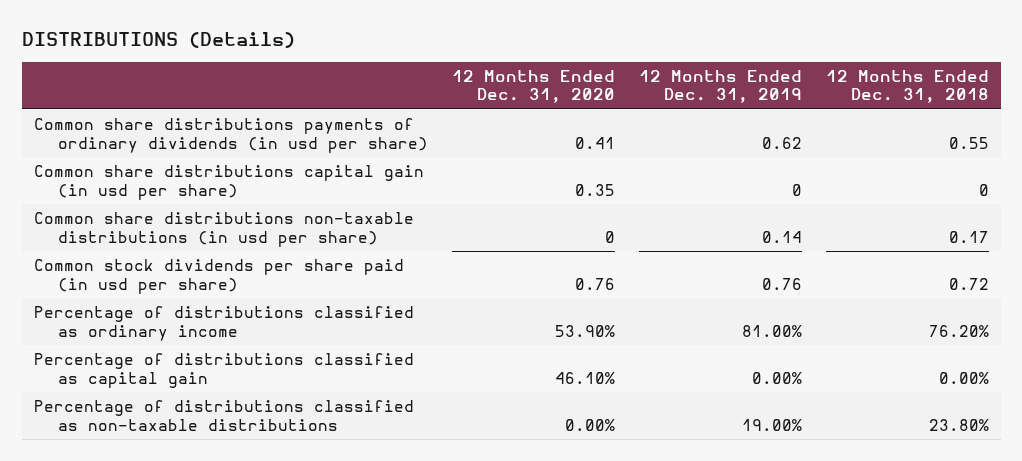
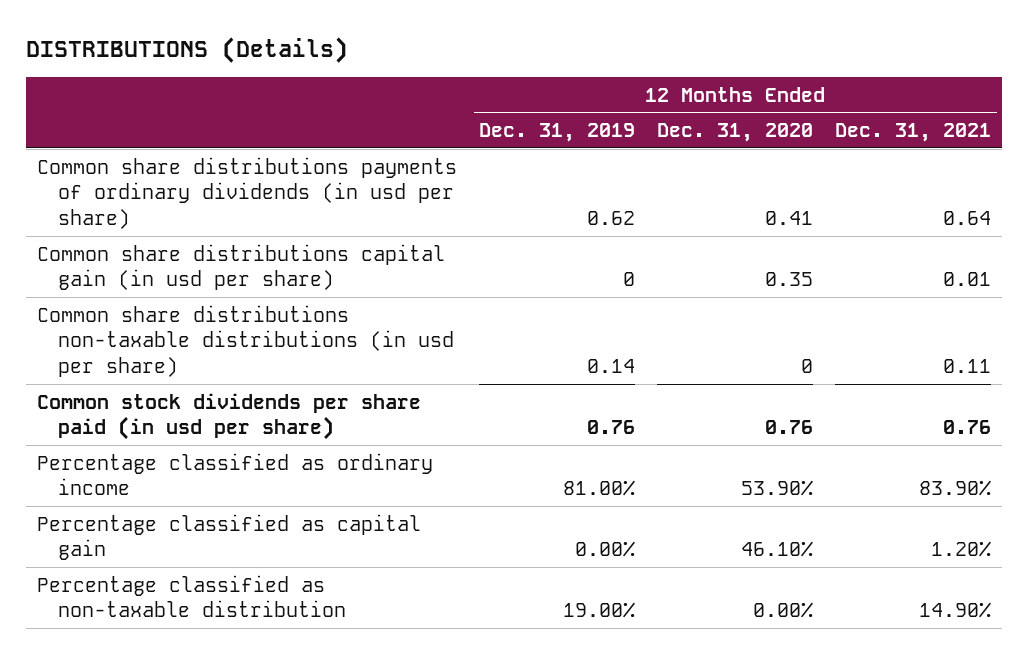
- | 12 Months Ended Dec. 31, 2020 | 12 Months Ended Dec. 31, 2019 | 12 Months Ended Dec. 31, 2018
+ | 12 Months Ended Dec. 31, 2019 | 12 Months Ended Dec. 31, 2020 | 12 Months Ended Dec. 31, 2021
- Percentage of distributions classified as ordinary income | 53.90% | 81.00% | 76.20%
- Percentage of distributions classified as capital gain | 46.10% | 0.00% | 0.00%
- Percentage of distributions classified as non-taxable distributions | 0.00% | 19.00% | 23.80%
+ Percentage classified as ordinary income | 81.00% | 53.90% | 83.90%
+ Percentage classified as capital gain | 0.00% | 46.10% | 1.20%
+ Percentage classified as non-taxable distribution | 19.00% | 0.00% | 14.90%

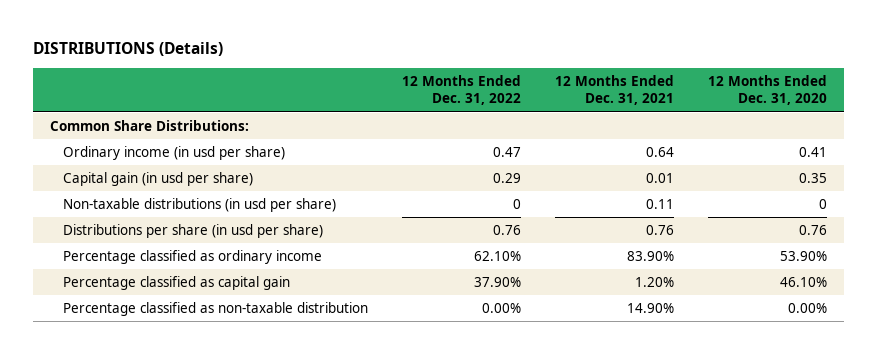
- | 12 Months Ended Dec. 31, 2019 | 12 Months Ended Dec. 31, 2020 | 12 Months Ended Dec. 31, 2021
+ | 12 Months Ended Dec. 31, 2022 | 12 Months Ended Dec. 31, 2021 | 12 Months Ended Dec. 31, 2020
- Common share distributions payments of ordinary dividends (in usd per share) | 0.62 | 0.41 | 0.64
- Common share distributions capital gain (in usd per share) | 0 | 0.35 | 0.01
- Common share distributions non-taxable distributions (in usd per share) | 0.14 | 0 | 0.11
- Common stock dividends per share paid (in usd per share) | 0.76 | 0.76 | 0.76
+ Common Share Distributions:
+ Ordinary income (in usd per share) | 0.47 | 0.64 | 0.41
+ Capital gain (in usd per share) | 0.29 | 0.01 | 0.35
+ Non-taxable distributions (in usd per share) | 0 | 0.11 | 0
+ Distributions per share (in usd per share) | 0.76 | 0.76 | 0.76

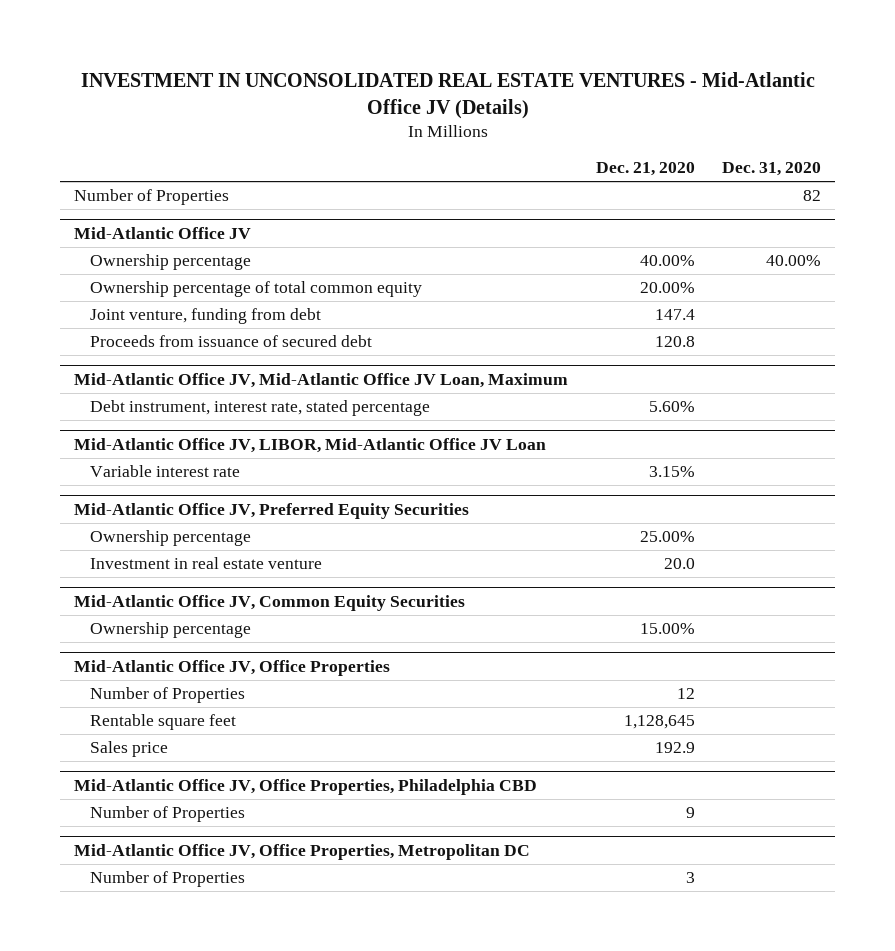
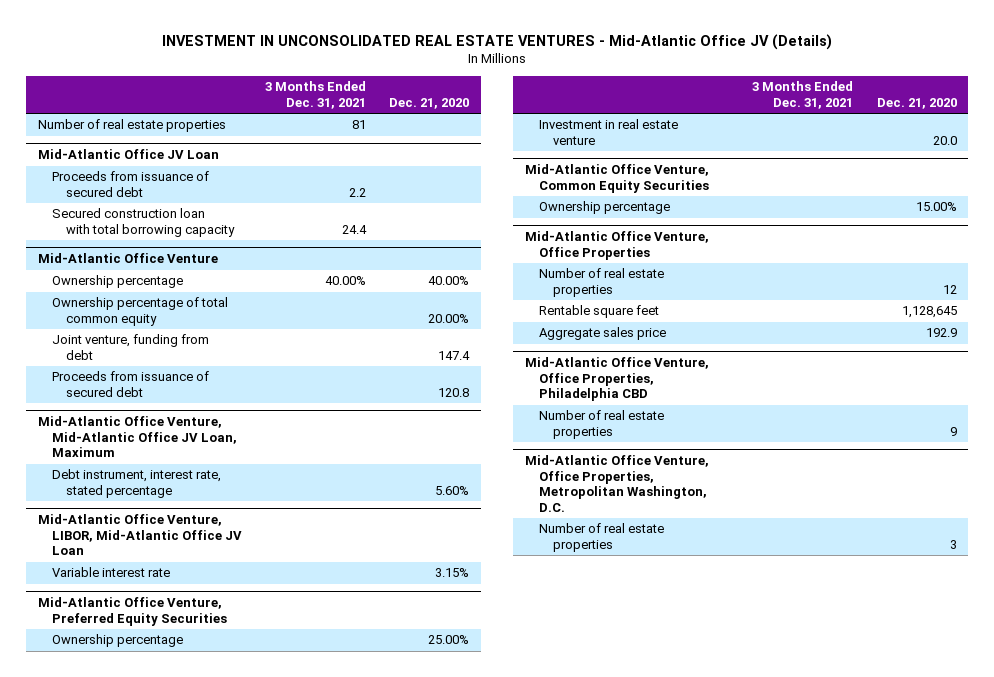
- | Dec. 21, 2020 | Dec. 31, 2020
+ | 3 Months Ended Dec. 31, 2021 | Dec. 21, 2020
- Number of Properties | | 82
- Mid-Atlantic Office JV
+ Number of real estate properties | 81 |
+ Mid-Atlantic Office JV Loan
+ Proceeds from issuance of secured debt | 2.2 |
+ Secured construction loan with total borrowing capacity | 24.4 |
+ Mid-Atlantic Office Venture
- Mid-Atlantic Office JV, Mid-Atlantic Office JV Loan, Maximum
+ Mid-Atlantic Office Venture, Mid-Atlantic Office JV Loan, Maximum
- Mid-Atlantic Office JV, LIBOR, Mid-Atlantic Office JV Loan
+ Mid-Atlantic Office Venture, LIBOR, Mid-Atlantic Office JV Loan
- Mid-Atlantic Office JV, Preferred Equity Securities
+ Mid-Atlantic Office Venture, Preferred Equity Securities
- Mid-Atlantic Office JV, Common Equity Securities
+ Mid-Atlantic Office Venture, Common Equity Securities
- Mid-Atlantic Office JV, Office Properties
- Number of Properties | 12 |
+ Mid-Atlantic Office Venture, Office Properties
+ Number of real estate properties | | 12
- Sales price | 192.9 |
- Mid-Atlantic Office JV, Office Properties, Philadelphia CBD
- Number of Properties | 9 |
- Mid-Atlantic Office JV, Office Properties, Metropolitan DC
- Number of Properties | 3 |
+ Aggregate sales price | | 192.9
+ Mid-Atlantic Office Venture, Office Properties, Philadelphia CBD
+ Number of real estate properties | | 9
+ Mid-Atlantic Office Venture, Office Properties, Metropolitan Washington, D.C.
+ Number of real estate properties | | 3

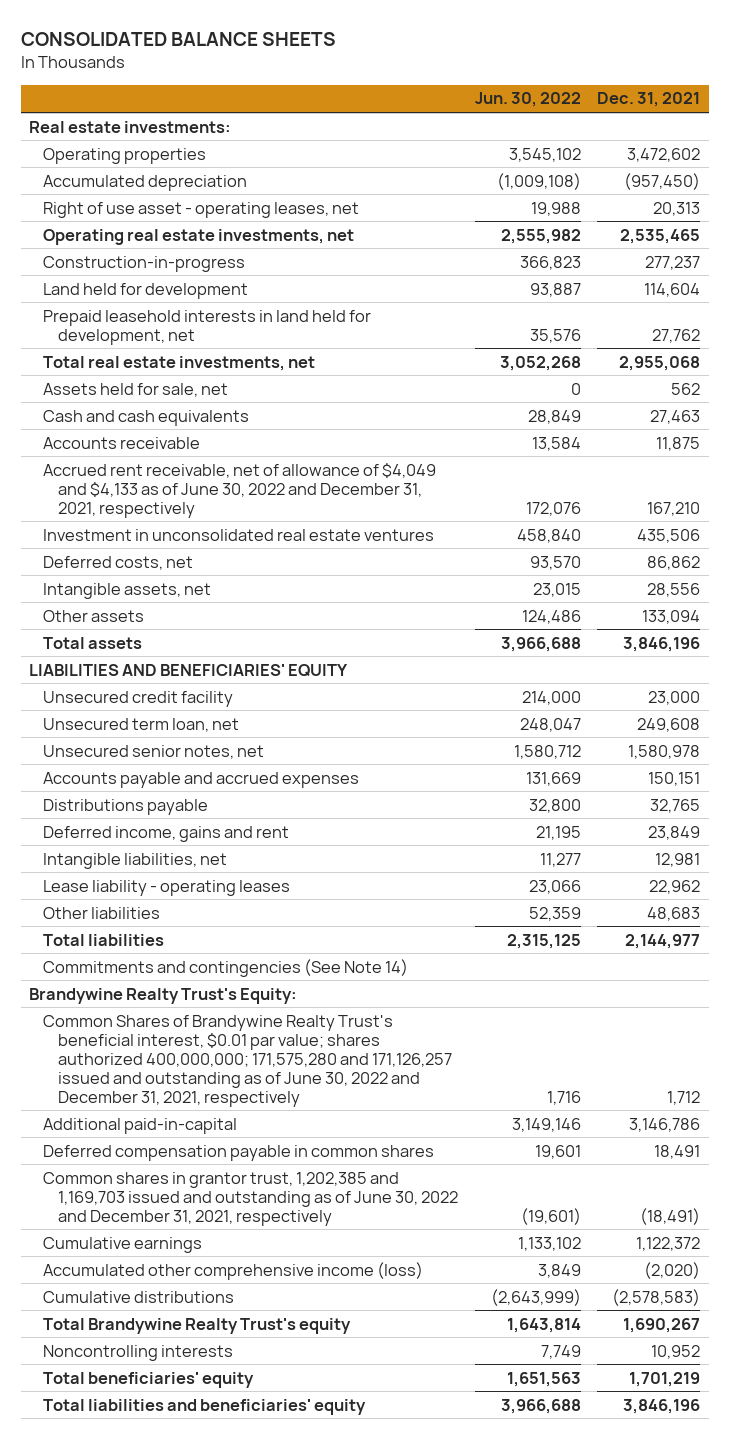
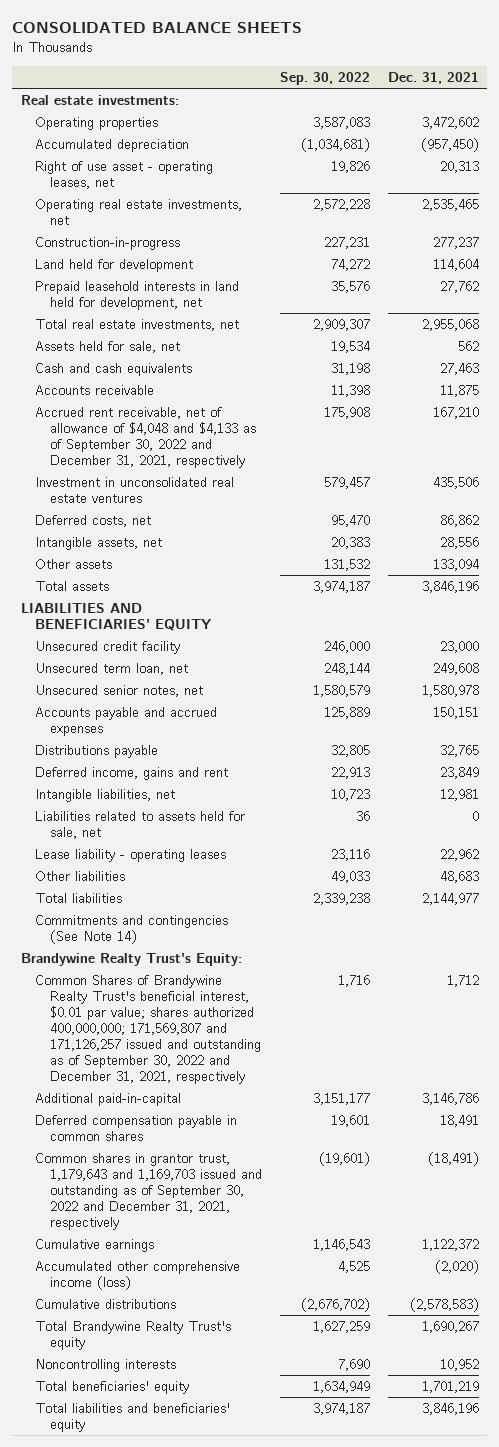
- | Jun. 30, 2022 | Dec. 31, 2021
+ | Sep. 30, 2022 | Dec. 31, 2021
- Accrued rent receivable, net of allowance of $4,049 and $4,133 as of June 30, 2022 and December 31, 2021, respectively | 172,076 | 167,210
+ Accrued rent receivable, net of allowance of $4,048 and $4,133 as of September 30, 2022 and December 31, 2021, respectively | 175,908 | 167,210
+ Liabilities related to assets held for sale, net | 36 | 0
- Common Shares of Brandywine Realty Trust's beneficial interest, $0.01 par value; shares authorized 400,000,000; 171,575,280 and 171,126,257 issued and outstanding as of June 30, 2022 and December 31, 2021, respectively | 1,716 | 1,712
+ Common Shares of Brandywine Realty Trust's beneficial interest, $0.01 par value; shares authorized 400,000,000; 171,569,807 and 171,126,257 issued and outstanding as of September 30, 2022 and December 31, 2021, respectively | 1,716 | 1,712
- Common shares in grantor trust, 1,202,385 and 1,169,703 issued and outstanding as of June 30, 2022 and December 31, 2021, respectively | (19,601) | (18,491)
+ Common shares in grantor trust, 1,179,643 and 1,169,703 issued and outstanding as of September 30, 2022 and December 31, 2021, respectively | (19,601) | (18,491)

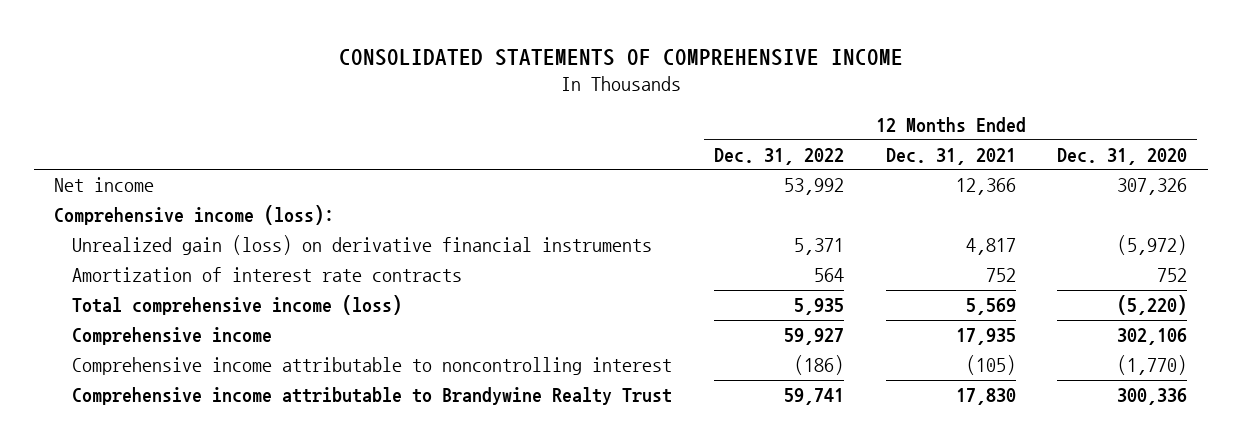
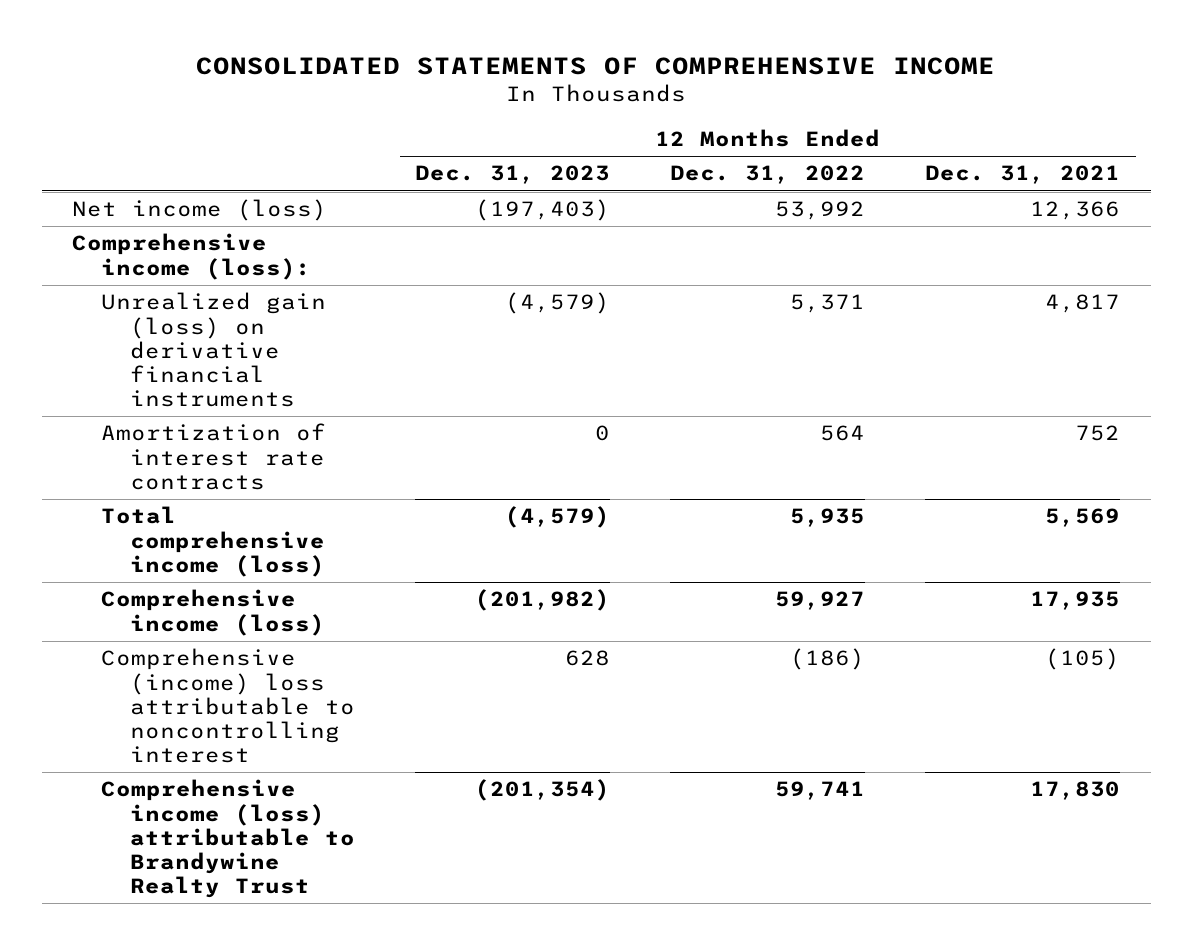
- | 12 Months Ended Dec. 31, 2022 | 12 Months Ended Dec. 31, 2021 | 12 Months Ended Dec. 31, 2020
+ | 12 Months Ended Dec. 31, 2023 | 12 Months Ended Dec. 31, 2022 | 12 Months Ended Dec. 31, 2021
- Net income | 53,992 | 12,366 | 307,326
+ Net income (loss) | (197,403) | 53,992 | 12,366
- Comprehensive income | 59,927 | 17,935 | 302,106
- Comprehensive income attributable to noncontrolling interest | (186) | (105) | (1,770)
- Comprehensive income attributable to Brandywine Realty Trust | 59,741 | 17,830 | 300,336
+ Comprehensive income (loss) | (201,982) | 59,927 | 17,935
+ Comprehensive (income) loss attributable to noncontrolling interest | 628 | (186) | (105)
+ Comprehensive income (loss) attributable to Brandywine Realty Trust | (201,354) | 59,741 | 17,830

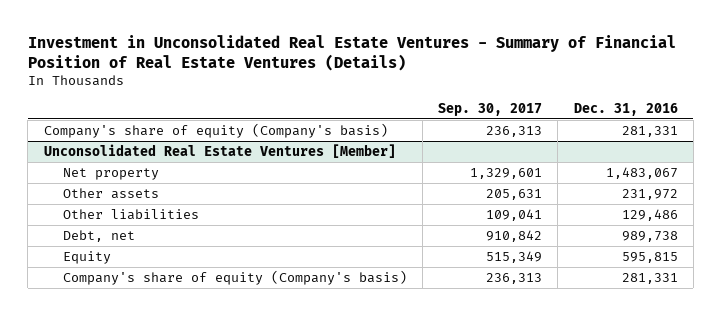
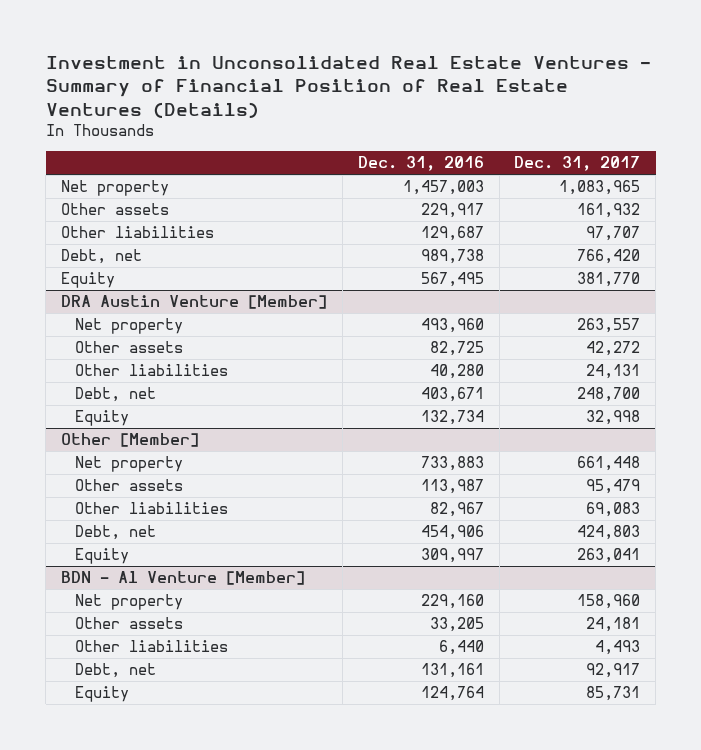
- | Sep. 30, 2017 | Dec. 31, 2016
+ | Dec. 31, 2016 | Dec. 31, 2017
- Company's share of equity (Company's basis) | 236,313 | 281,331
- Unconsolidated Real Estate Ventures [Member]
- Net property | 1,329,601 | 1,483,067
- Other assets | 205,631 | 231,972
- Other liabilities | 109,041 | 129,486
+ Net property | 1,457,003 | 1,083,965
+ Other assets | 229,917 | 161,932
+ Other liabilities | 129,687 | 97,707
- Equity | 515,349 | 595,815
- Company's share of equity (Company's basis) | 236,313 | 281,331
+ Equity | 567,495 | 381,770
+ DRA Austin Venture [Member]
+ Net property | 493,960 | 263,557
+ Other assets | 82,725 | 42,272
+ Other liabilities | 40,280 | 24,131
+ Debt, net | 403,671 | 248,700
+ Equity | 132,734 | 32,998
+ Other [Member]
+ Net property | 733,883 | 661,448
+ Other assets | 113,987 | 95,479
+ Other liabilities | 82,967 | 69,083
+ Debt, net | 454,906 | 424,803
+ Equity | 309,997 | 263,041
+ BDN - Al Venture [Member]
+ Net property | 229,160 | 158,960
+ Other assets | 33,205 | 24,181
+ Other liabilities | 6,440 | 4,493
+ Debt, net | 131,161 | 92,917
+ Equity | 124,764 | 85,731

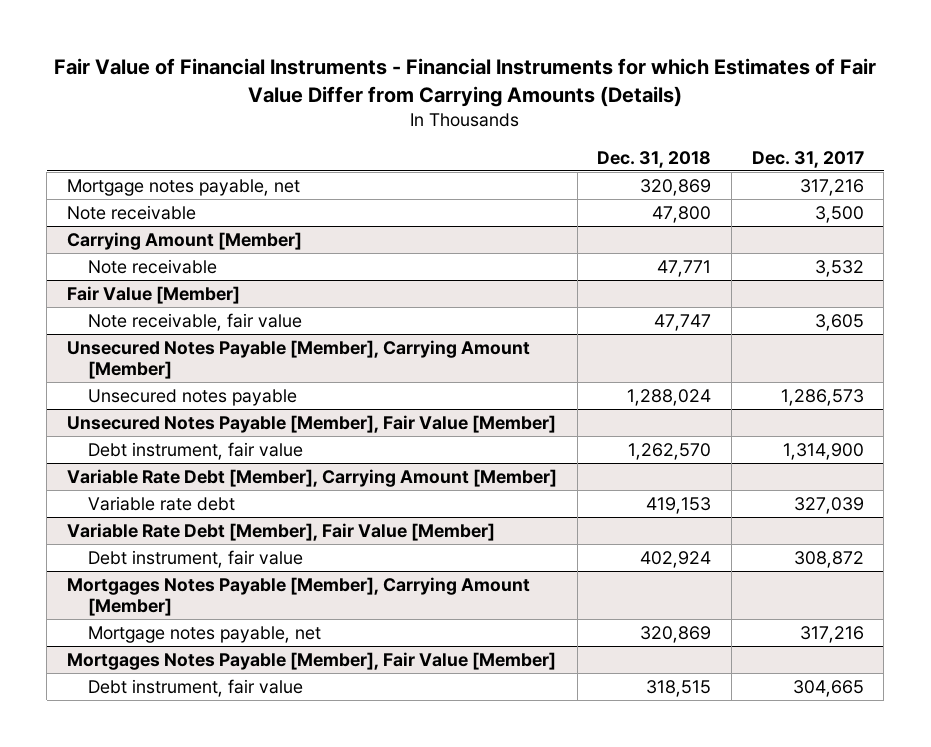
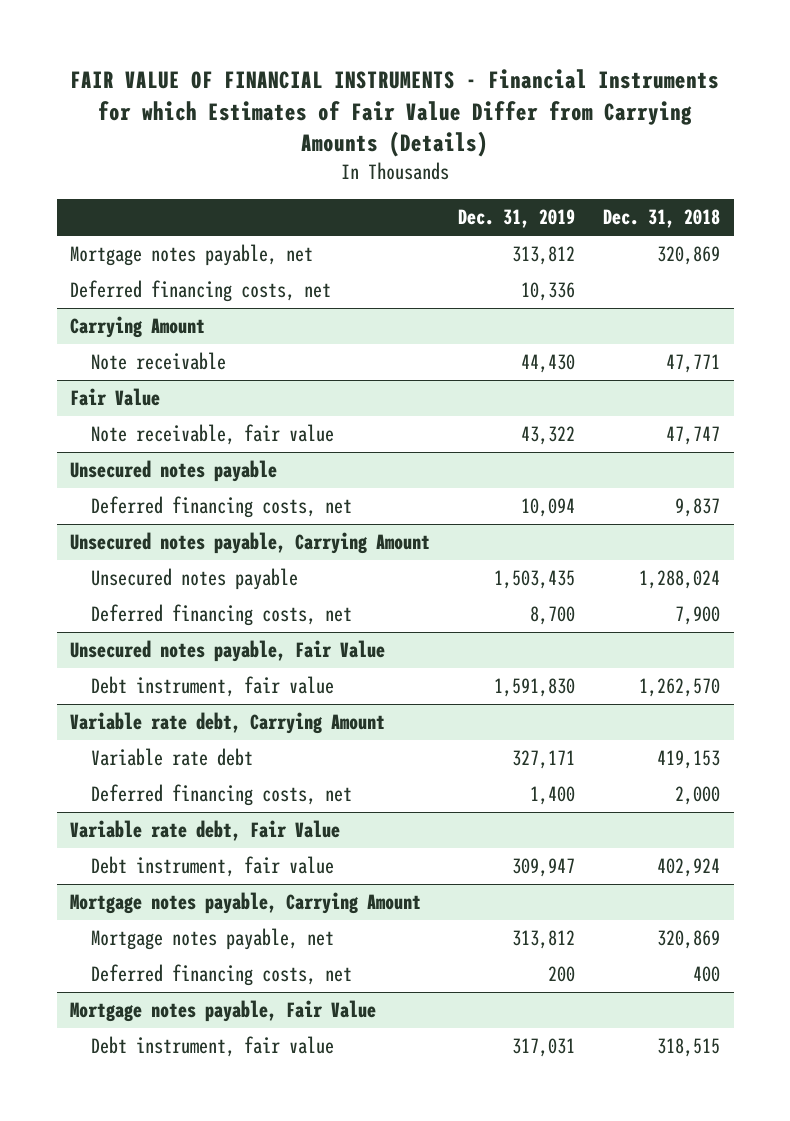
- Fair Value of Financial Instruments - Financial Instruments for which Estimates of Fair Value Differ from Carrying Amounts (Details)
+ FAIR VALUE OF FINANCIAL INSTRUMENTS - Financial Instruments for which Estimates of Fair Value Differ from Carrying Amounts (Details)
- | Dec. 31, 2018 | Dec. 31, 2017
+ | Dec. 31, 2019 | Dec. 31, 2018
- Note receivable | 47,800 | 3,500
- Carrying Amount [Member]
+ Deferred financing costs, net | 10,336 |
+ Carrying Amount
- Fair Value [Member]
+ Fair Value
- Unsecured Notes Payable [Member], Carrying Amount [Member]
+ Unsecured notes payable
+ Deferred financing costs, net | 10,094 | 9,837
+ Unsecured notes payable, Carrying Amount
- Unsecured Notes Payable [Member], Fair Value [Member]
+ Deferred financing costs, net | 8,700 | 7,900
+ Unsecured notes payable, Fair Value
- Variable Rate Debt [Member], Carrying Amount [Member]
+ Variable rate debt, Carrying Amount
- Variable Rate Debt [Member], Fair Value [Member]
+ Deferred financing costs, net | 1,400 | 2,000
+ Variable rate debt, Fair Value
- Mortgages Notes Payable [Member], Carrying Amount [Member]
+ Mortgage notes payable, Carrying Amount
- Mortgages Notes Payable [Member], Fair Value [Member]
+ Deferred financing costs, net | 200 | 400
+ Mortgage notes payable, Fair Value

